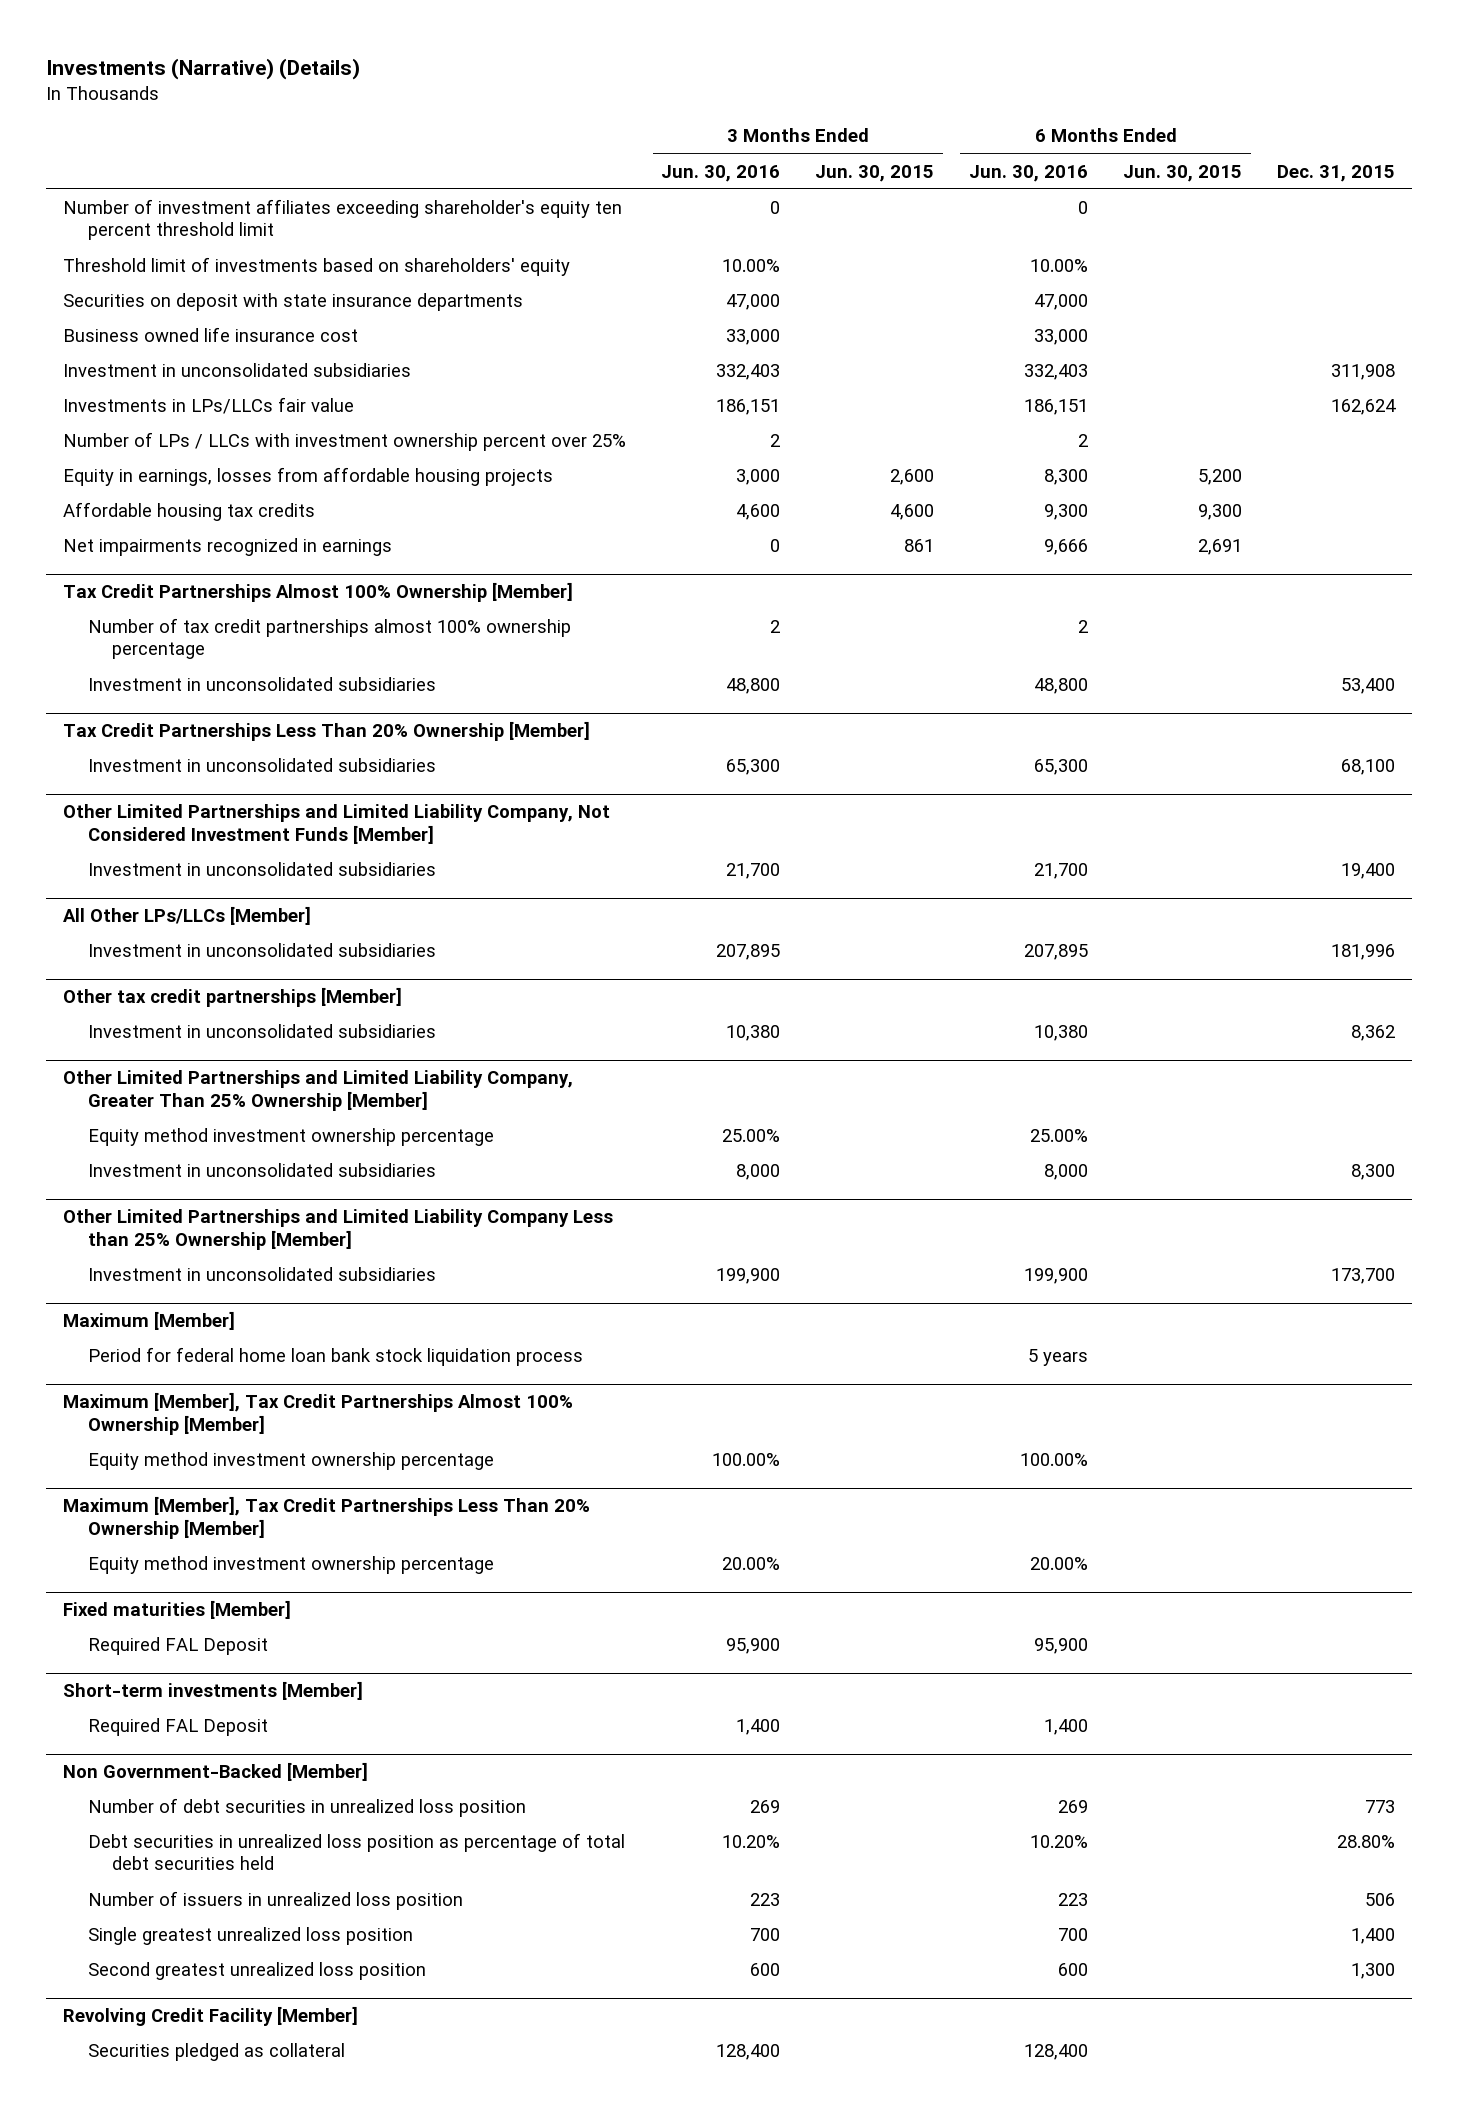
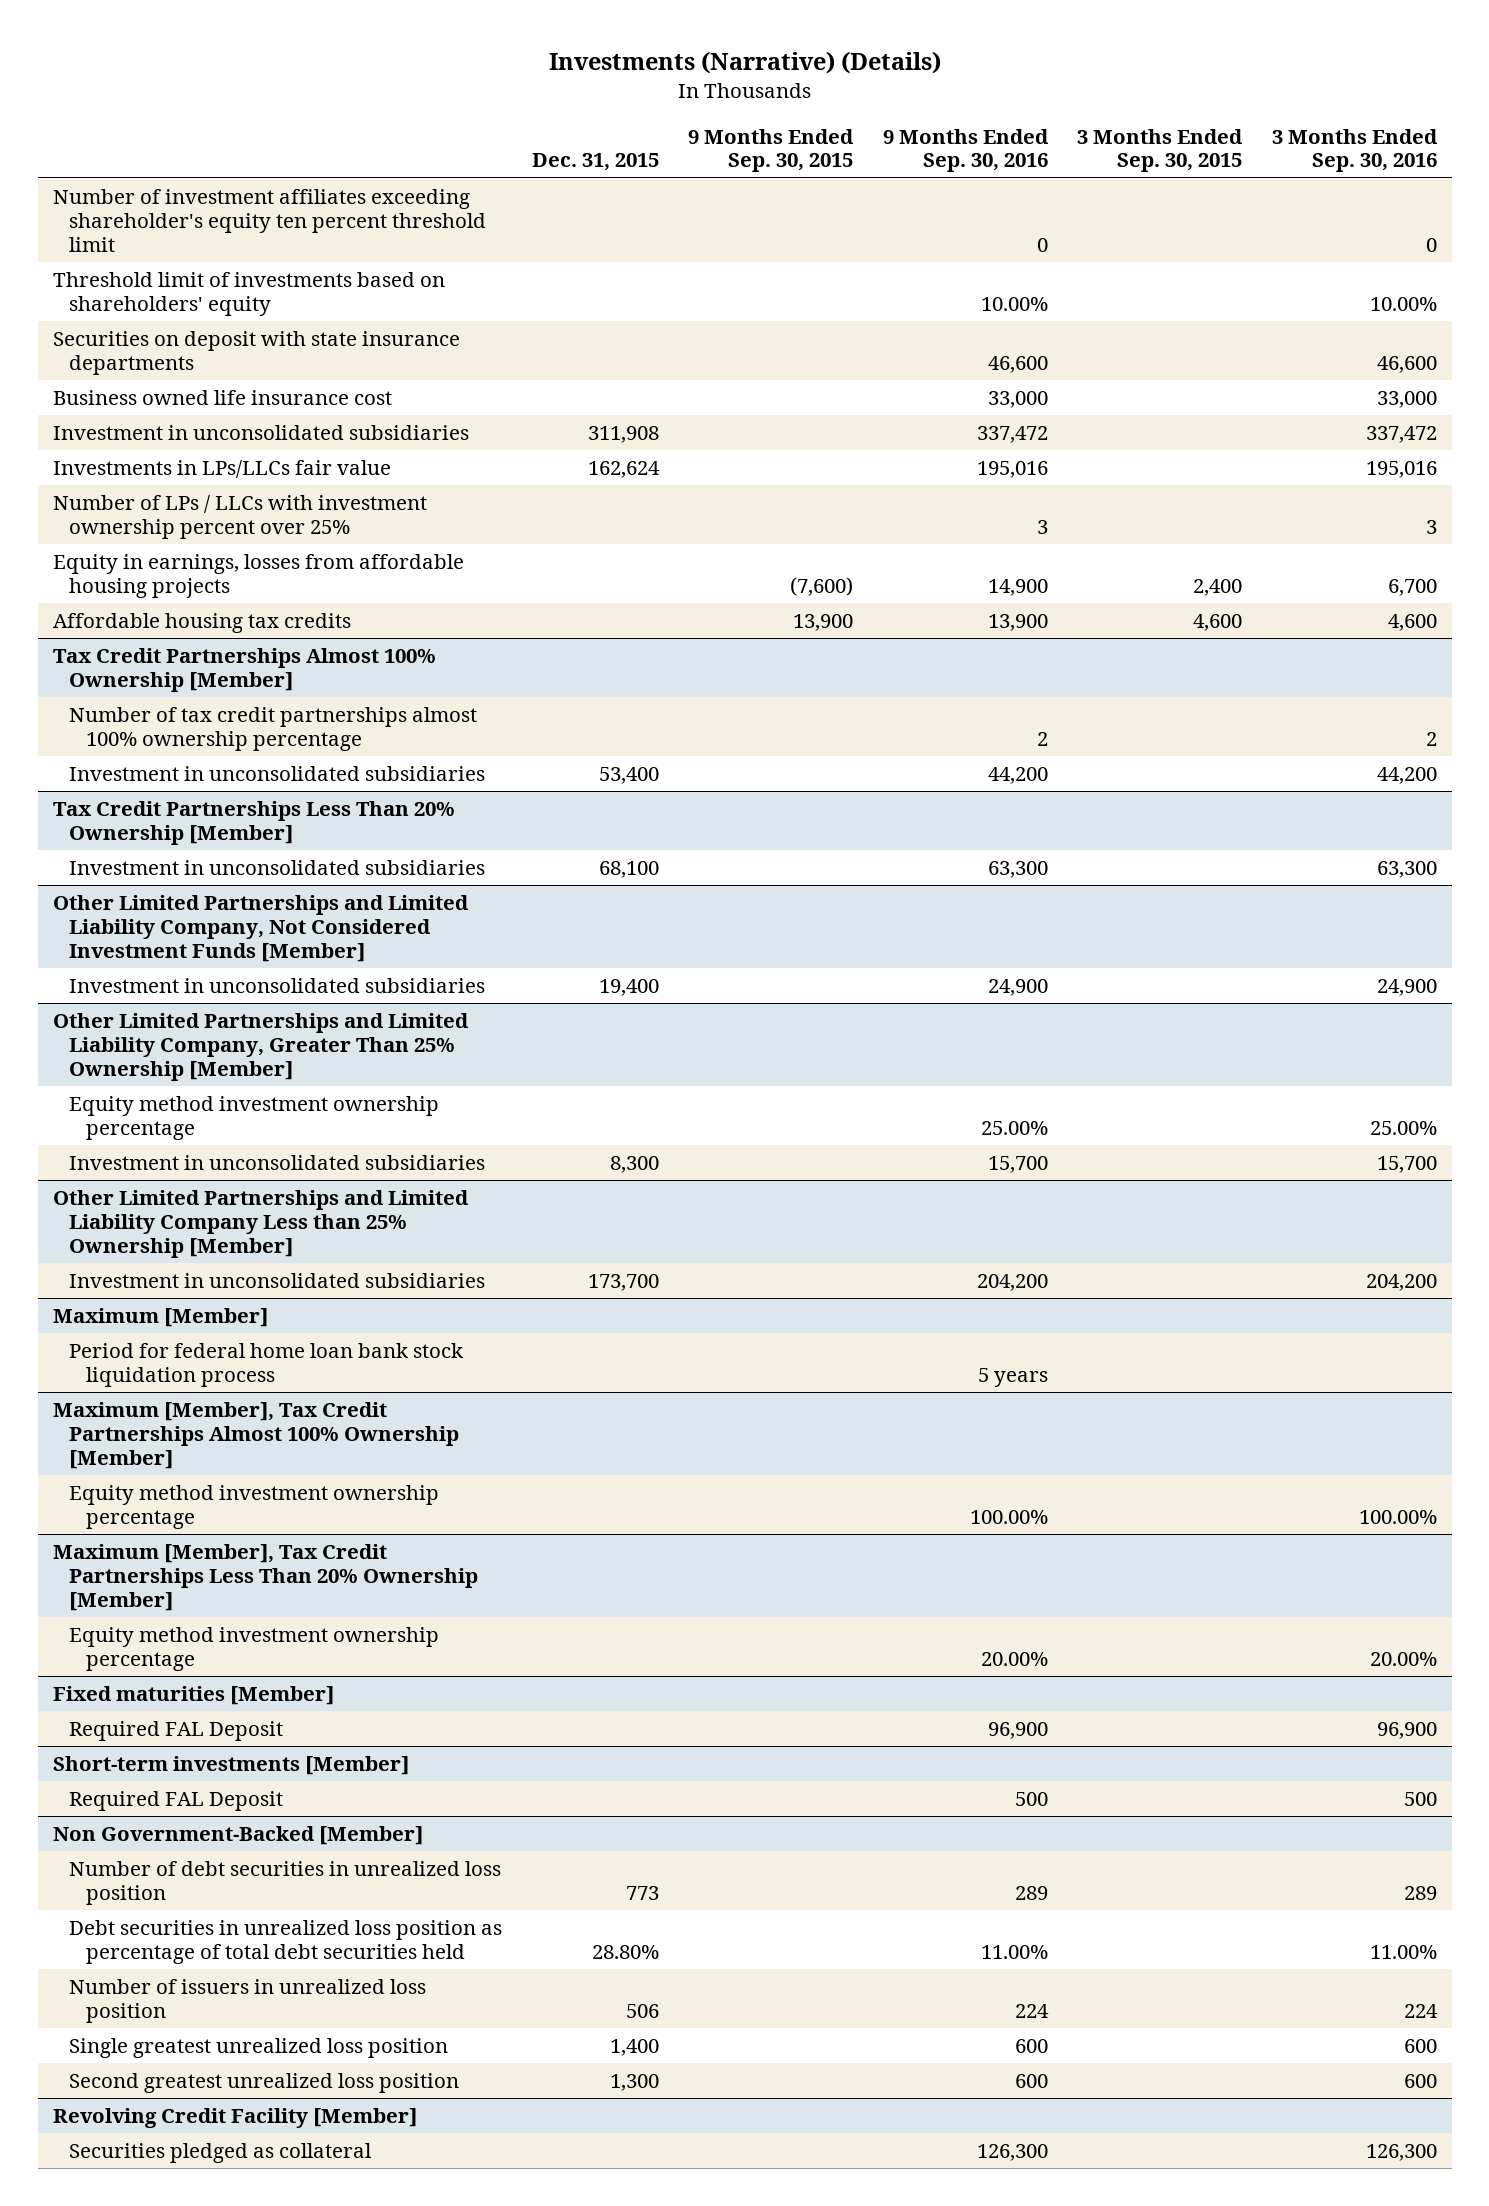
- | 3 Months Ended Jun. 30, 2016 | 3 Months Ended Jun. 30, 2015 | 6 Months Ended Jun. 30, 2016 | 6 Months Ended Jun. 30, 2015 | Dec. 31, 2015
+ | Dec. 31, 2015 | 9 Months Ended Sep. 30, 2015 | 9 Months Ended Sep. 30, 2016 | 3 Months Ended Sep. 30, 2015 | 3 Months Ended Sep. 30, 2016
- Net impairments recognized in earnings | 0 | 861 | 9,666 | 2,691 |
- All Other LPs/LLCs [Member]
- Investment in unconsolidated subsidiaries | 207,895 | | 207,895 | | 181,996
- Other tax credit partnerships [Member]
- Investment in unconsolidated subsidiaries | 10,380 | | 10,380 | | 8,362

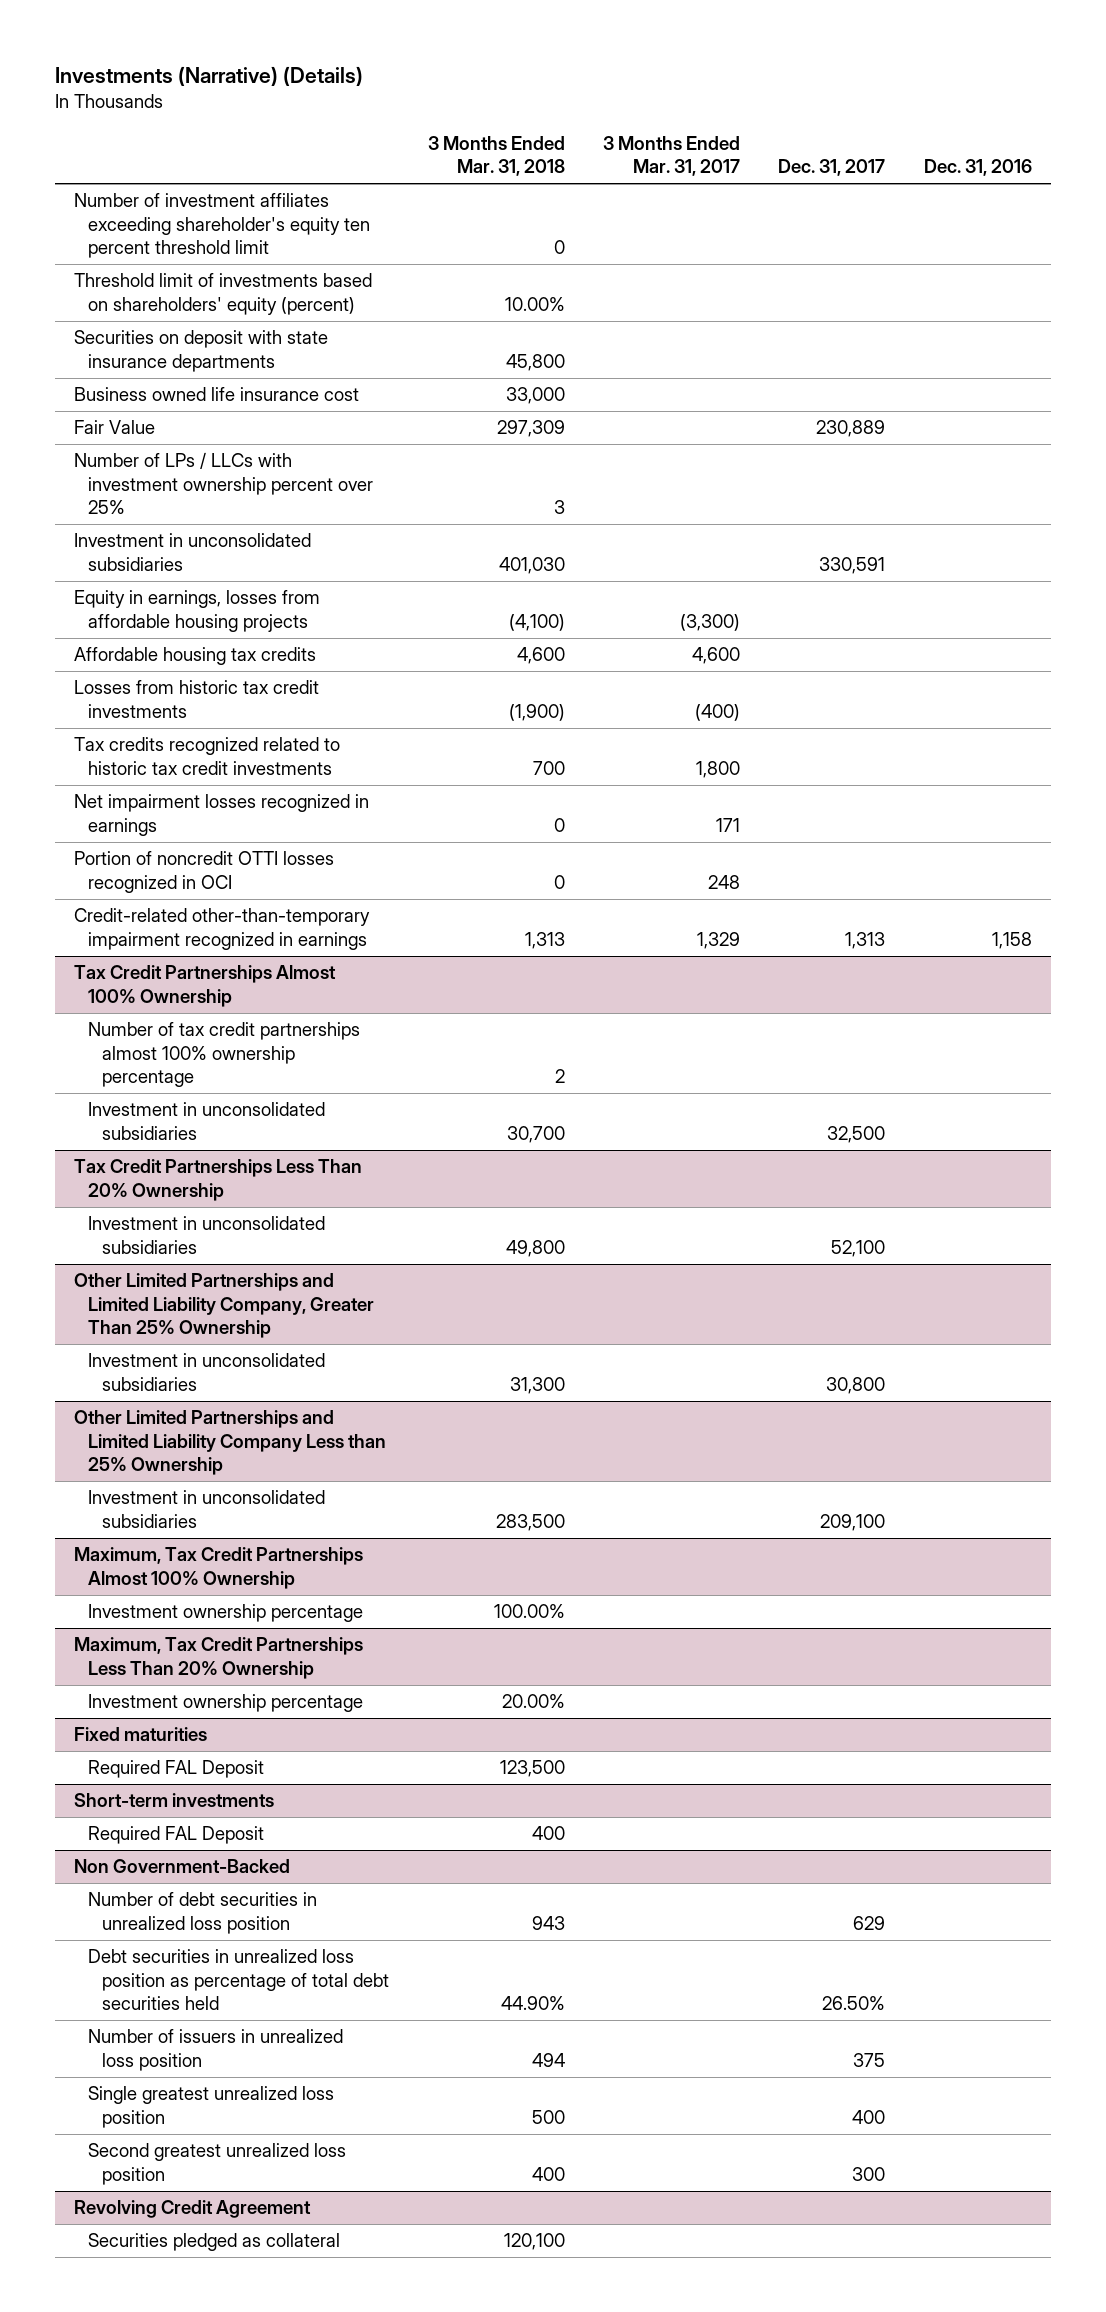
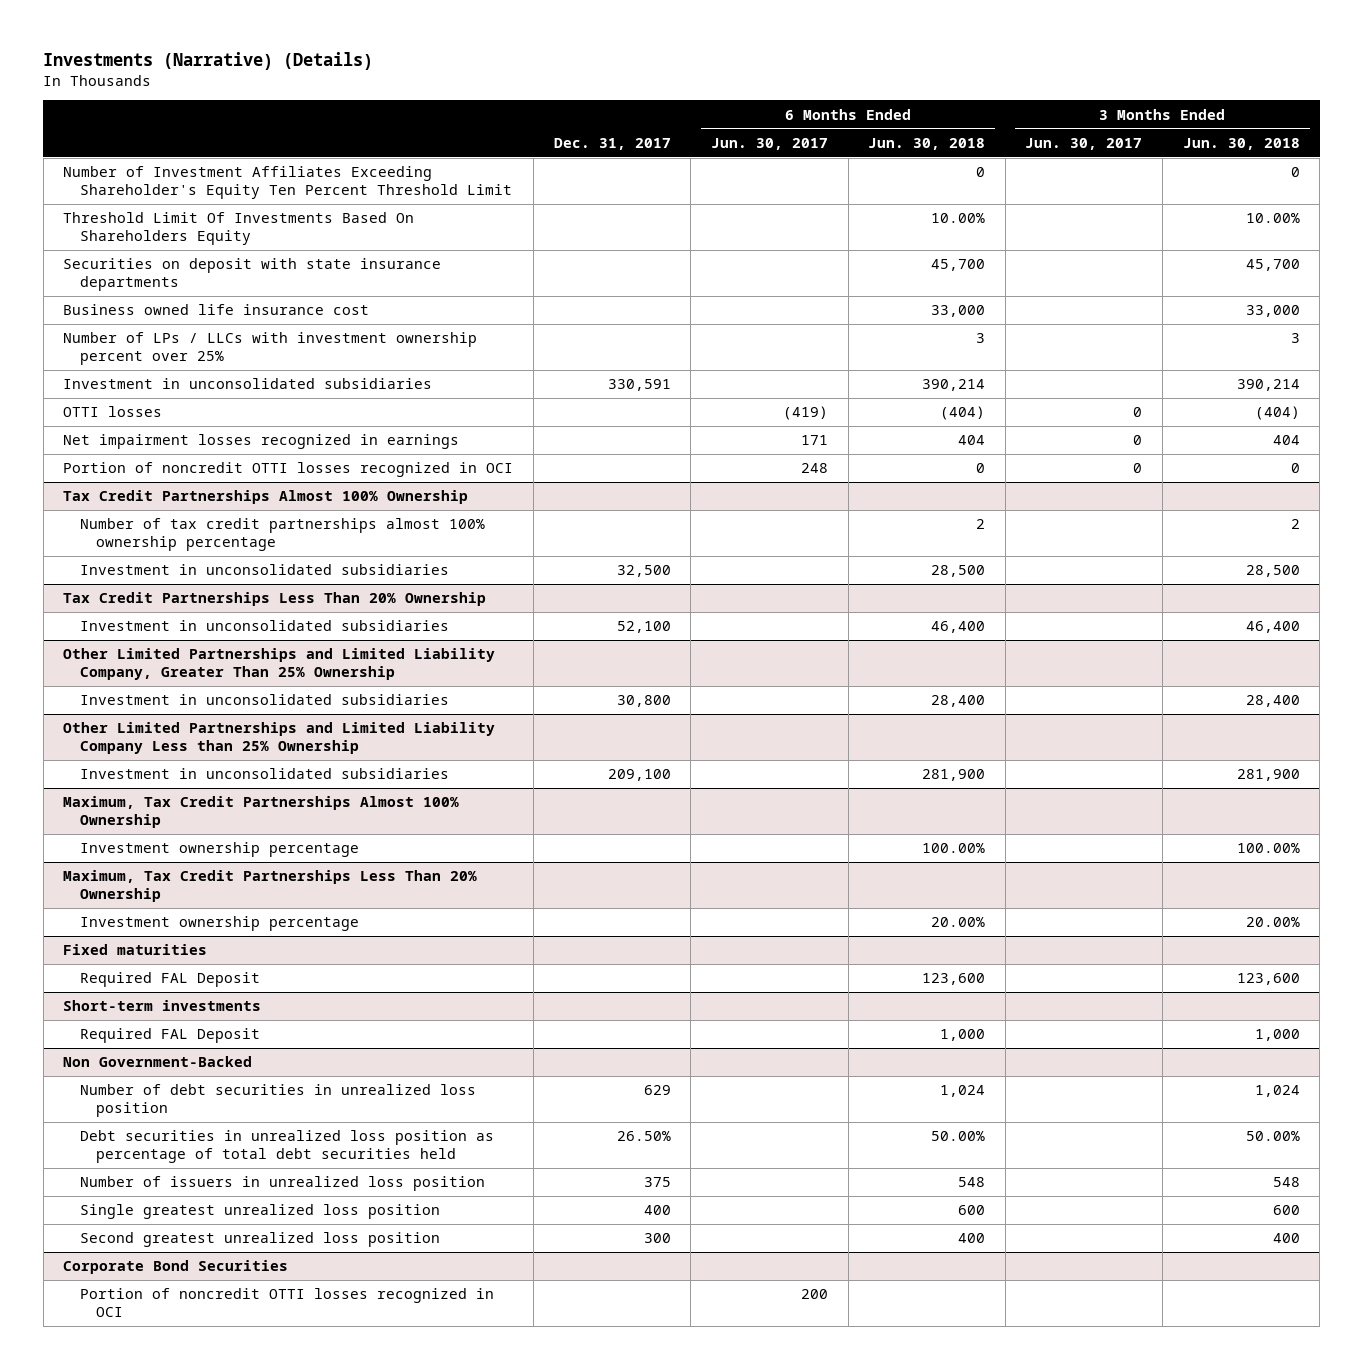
- | 3 Months Ended Mar. 31, 2018 | 3 Months Ended Mar. 31, 2017 | Dec. 31, 2017 | Dec. 31, 2016
+ | Dec. 31, 2017 | 6 Months Ended Jun. 30, 2017 | 6 Months Ended Jun. 30, 2018 | 3 Months Ended Jun. 30, 2017 | 3 Months Ended Jun. 30, 2018
- Number of investment affiliates exceeding shareholder's equity ten percent threshold limit | 0 | | |
- Threshold limit of investments based on shareholders' equity (percent) | 10.00% | | |
+ Number of Investment Affiliates Exceeding Shareholder's Equity Ten Percent Threshold Limit | | | 0 | | 0
+ Threshold Limit Of Investments Based On Shareholders Equity | | | 10.00% | | 10.00%
- Fair Value | 297,309 | | 230,889 |
- Equity in earnings, losses from affordable housing projects | (4,100) | (3,300) | |
- Affordable housing tax credits | 4,600 | 4,600 | |
- Losses from historic tax credit investments | (1,900) | (400) | |
- Tax credits recognized related to historic tax credit investments | 700 | 1,800 | |
+ OTTI losses | | (419) | (404) | 0 | (404)
- Credit-related other-than-temporary impairment recognized in earnings | 1,313 | 1,329 | 1,313 | 1,158
- Revolving Credit Agreement
- Securities pledged as collateral | 120,100 | | |
+ Corporate Bond Securities
+ Portion of noncredit OTTI losses recognized in OCI | | 200 | | |

